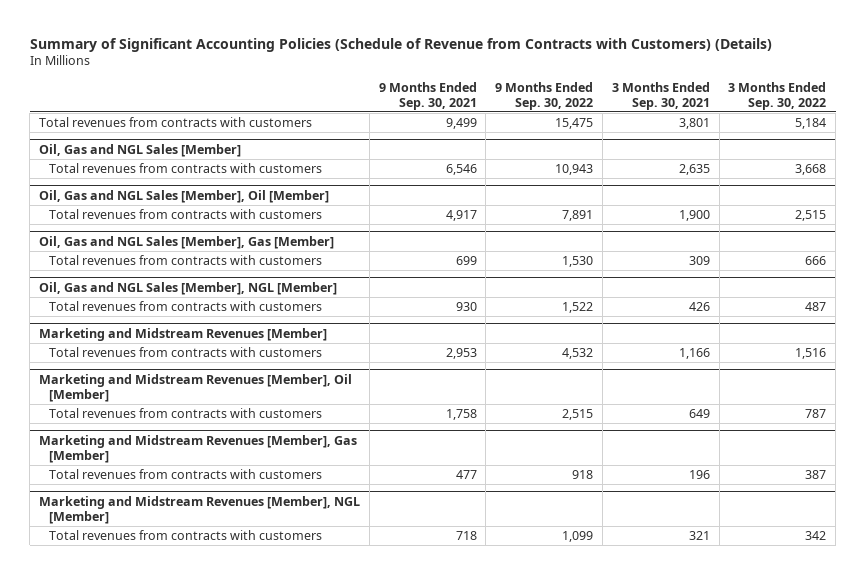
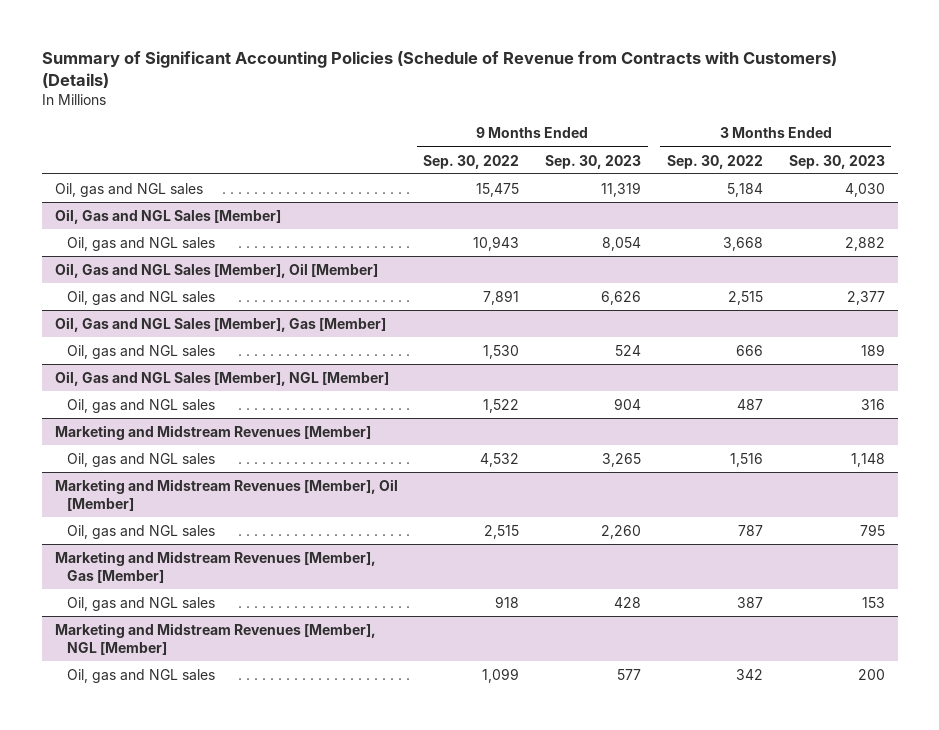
- | 9 Months Ended Sep. 30, 2021 | 9 Months Ended Sep. 30, 2022 | 3 Months Ended Sep. 30, 2021 | 3 Months Ended Sep. 30, 2022
+ | 9 Months Ended Sep. 30, 2022 | 9 Months Ended Sep. 30, 2023 | 3 Months Ended Sep. 30, 2022 | 3 Months Ended Sep. 30, 2023
- Total revenues from contracts with customers | 9,499 | 15,475 | 3,801 | 5,184
+ Oil, gas and NGL sales | 15,475 | 11,319 | 5,184 | 4,030
@ Oil, Gas and NGL Sales [Member]
- Total revenues from contracts with customers | 6,546 | 10,943 | 2,635 | 3,668
+ Oil, gas and NGL sales | 10,943 | 8,054 | 3,668 | 2,882
@ Oil, Gas and NGL Sales [Member], Oil [Member]
- Total revenues from contracts with customers | 4,917 | 7,891 | 1,900 | 2,515
+ Oil, gas and NGL sales | 7,891 | 6,626 | 2,515 | 2,377
@ Oil, Gas and NGL Sales [Member], Gas [Member]
- Total revenues from contracts with customers | 699 | 1,530 | 309 | 666
+ Oil, gas and NGL sales | 1,530 | 524 | 666 | 189
@ Oil, Gas and NGL Sales [Member], NGL [Member]
- Total revenues from contracts with customers | 930 | 1,522 | 426 | 487
+ Oil, gas and NGL sales | 1,522 | 904 | 487 | 316
@ Marketing and Midstream Revenues [Member]
- Total revenues from contracts with customers | 2,953 | 4,532 | 1,166 | 1,516
+ Oil, gas and NGL sales | 4,532 | 3,265 | 1,516 | 1,148
@ Marketing and Midstream Revenues [Member], Oil [Member]
- Total revenues from contracts with customers | 1,758 | 2,515 | 649 | 787
+ Oil, gas and NGL sales | 2,515 | 2,260 | 787 | 795
@ Marketing and Midstream Revenues [Member], Gas [Member]
- Total revenues from contracts with customers | 477 | 918 | 196 | 387
+ Oil, gas and NGL sales | 918 | 428 | 387 | 153
@ Marketing and Midstream Revenues [Member], NGL [Member]
- Total revenues from contracts with customers | 718 | 1,099 | 321 | 342
+ Oil, gas and NGL sales | 1,099 | 577 | 342 | 200

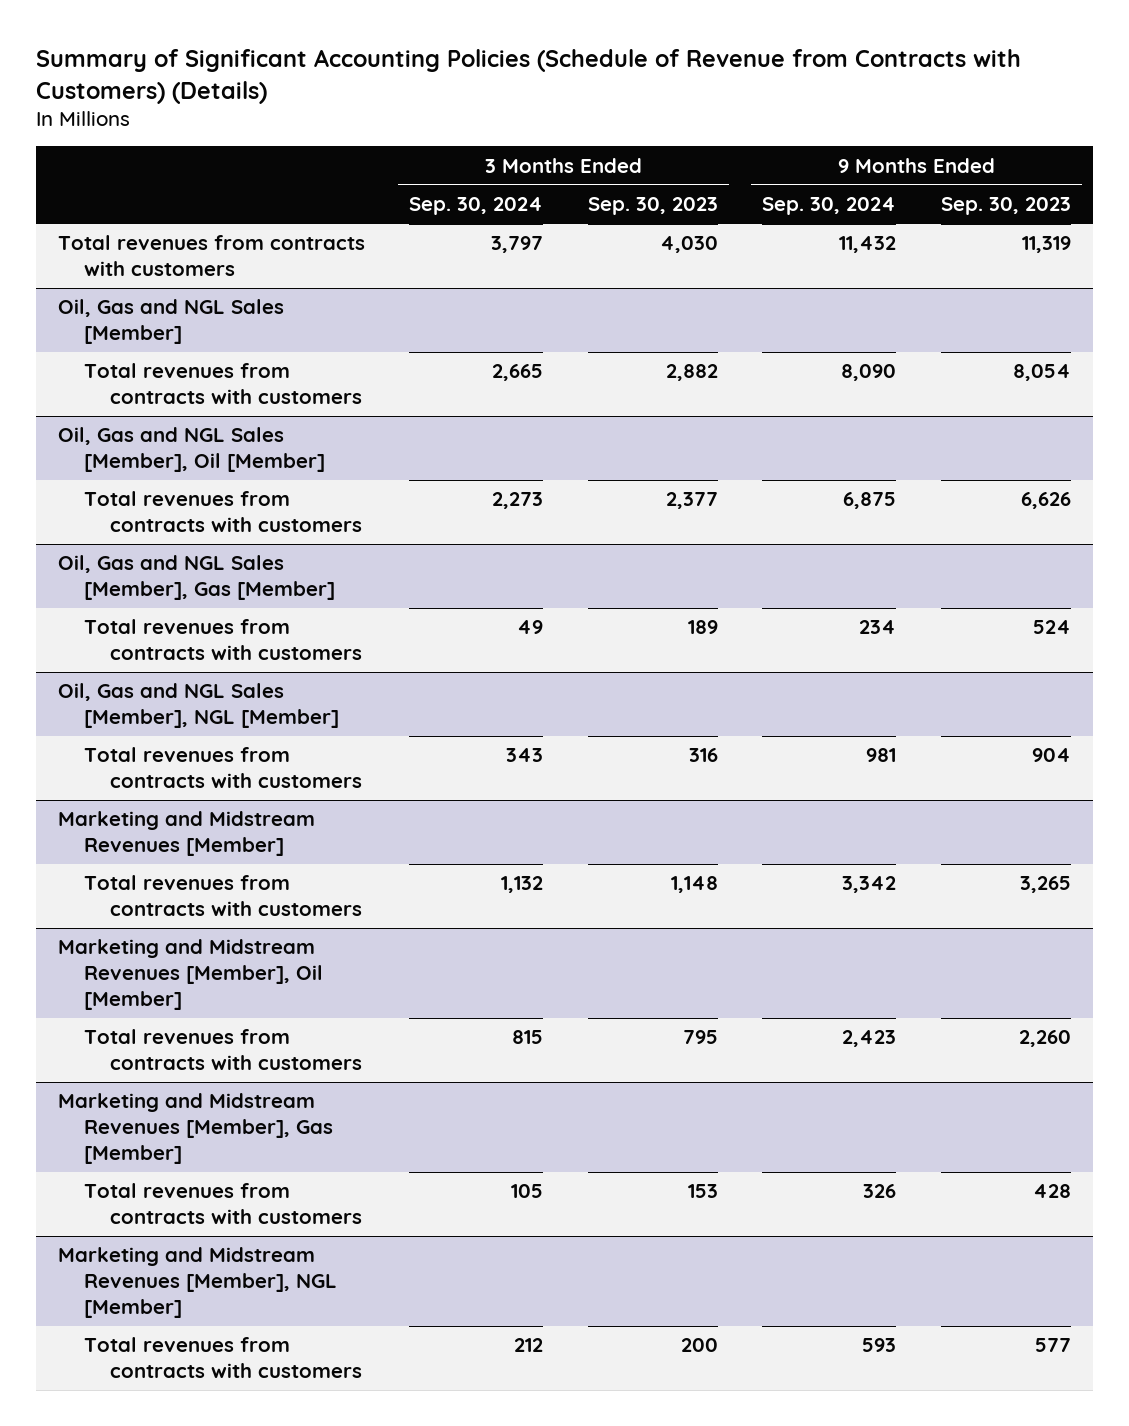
- | 9 Months Ended Sep. 30, 2022 | 9 Months Ended Sep. 30, 2023 | 3 Months Ended Sep. 30, 2022 | 3 Months Ended Sep. 30, 2023
+ | 3 Months Ended Sep. 30, 2024 | 3 Months Ended Sep. 30, 2023 | 9 Months Ended Sep. 30, 2024 | 9 Months Ended Sep. 30, 2023
- Oil, gas and NGL sales | 15,475 | 11,319 | 5,184 | 4,030
+ Total revenues from contracts with customers | 3,797 | 4,030 | 11,432 | 11,319
@ Oil, Gas and NGL Sales [Member]
- Oil, gas and NGL sales | 10,943 | 8,054 | 3,668 | 2,882
+ Total revenues from contracts with customers | 2,665 | 2,882 | 8,090 | 8,054
@ Oil, Gas and NGL Sales [Member], Oil [Member]
- Oil, gas and NGL sales | 7,891 | 6,626 | 2,515 | 2,377
+ Total revenues from contracts with customers | 2,273 | 2,377 | 6,875 | 6,626
@ Oil, Gas and NGL Sales [Member], Gas [Member]
- Oil, gas and NGL sales | 1,530 | 524 | 666 | 189
+ Total revenues from contracts with customers | 49 | 189 | 234 | 524
@ Oil, Gas and NGL Sales [Member], NGL [Member]
- Oil, gas and NGL sales | 1,522 | 904 | 487 | 316
+ Total revenues from contracts with customers | 343 | 316 | 981 | 904
@ Marketing and Midstream Revenues [Member]
- Oil, gas and NGL sales | 4,532 | 3,265 | 1,516 | 1,148
+ Total revenues from contracts with customers | 1,132 | 1,148 | 3,342 | 3,265
@ Marketing and Midstream Revenues [Member], Oil [Member]
- Oil, gas and NGL sales | 2,515 | 2,260 | 787 | 795
+ Total revenues from contracts with customers | 815 | 795 | 2,423 | 2,260
@ Marketing and Midstream Revenues [Member], Gas [Member]
- Oil, gas and NGL sales | 918 | 428 | 387 | 153
+ Total revenues from contracts with customers | 105 | 153 | 326 | 428
@ Marketing and Midstream Revenues [Member], NGL [Member]
- Oil, gas and NGL sales | 1,099 | 577 | 342 | 200
+ Total revenues from contracts with customers | 212 | 200 | 593 | 577

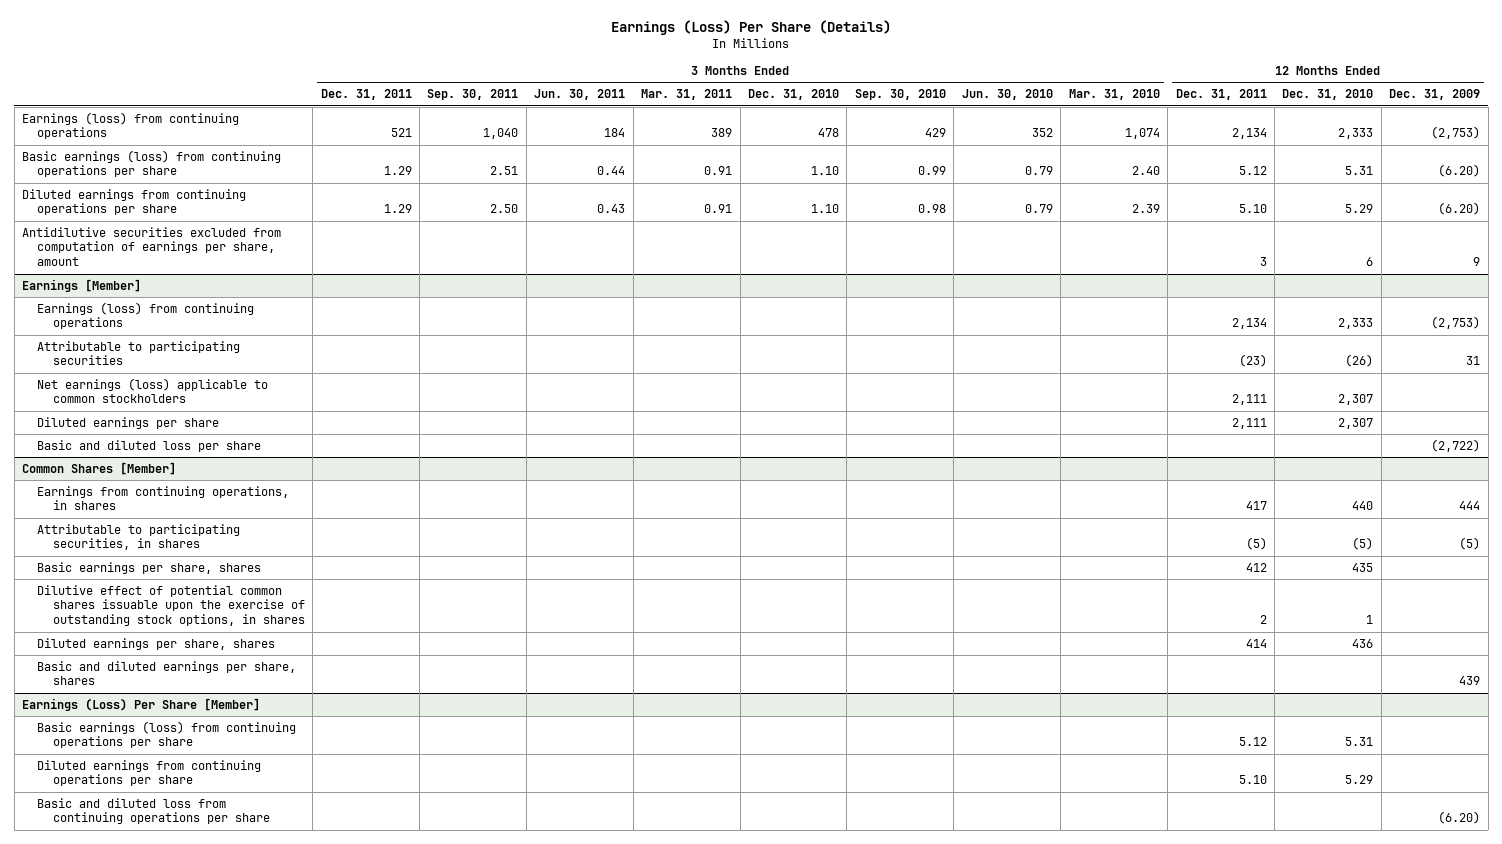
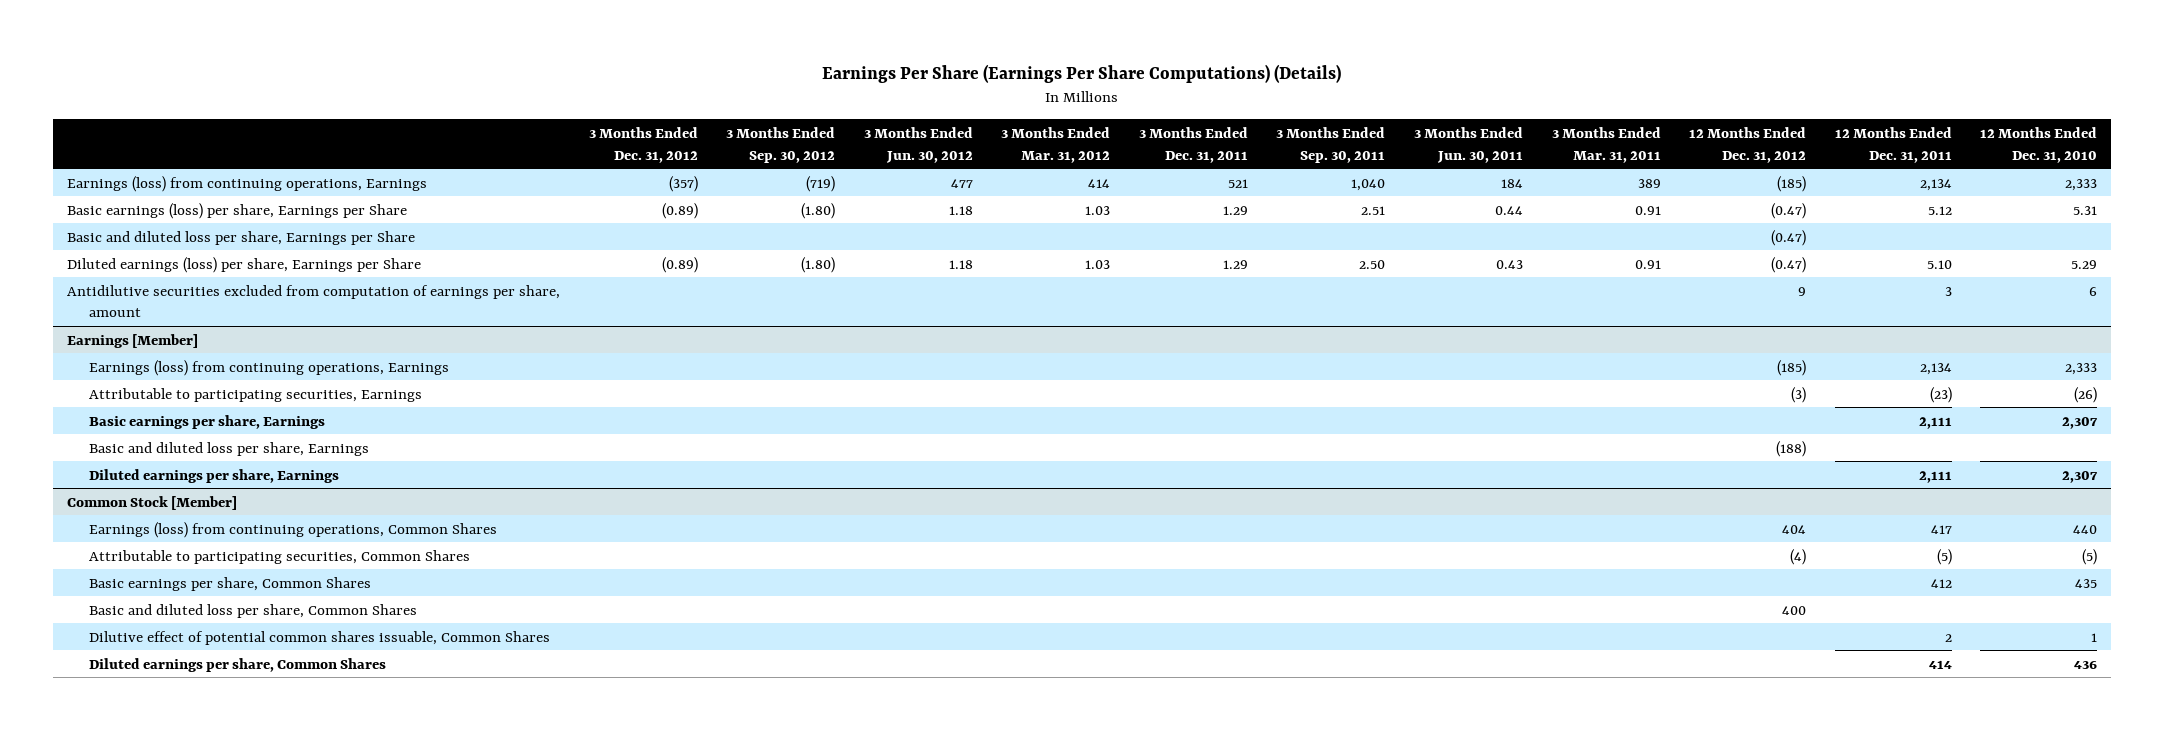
- Earnings (Loss) Per Share (Details)
+ Earnings Per Share (Earnings Per Share Computations) (Details)
- | 3 Months Ended Dec. 31, 2011 | 3 Months Ended Sep. 30, 2011 | 3 Months Ended Jun. 30, 2011 | 3 Months Ended Mar. 31, 2011 | 3 Months Ended Dec. 31, 2010 | 3 Months Ended Sep. 30, 2010 | 3 Months Ended Jun. 30, 2010 | 3 Months Ended Mar. 31, 2010 | 12 Months Ended Dec. 31, 2011 | 12 Months Ended Dec. 31, 2010 | 12 Months Ended Dec. 31, 2009
+ | 3 Months Ended Dec. 31, 2012 | 3 Months Ended Sep. 30, 2012 | 3 Months Ended Jun. 30, 2012 | 3 Months Ended Mar. 31, 2012 | 3 Months Ended Dec. 31, 2011 | 3 Months Ended Sep. 30, 2011 | 3 Months Ended Jun. 30, 2011 | 3 Months Ended Mar. 31, 2011 | 12 Months Ended Dec. 31, 2012 | 12 Months Ended Dec. 31, 2011 | 12 Months Ended Dec. 31, 2010
- Earnings (loss) from continuing operations | 521 | 1,040 | 184 | 389 | 478 | 429 | 352 | 1,074 | 2,134 | 2,333 | (2,753)
- Basic earnings (loss) from continuing operations per share | 1.29 | 2.51 | 0.44 | 0.91 | 1.10 | 0.99 | 0.79 | 2.40 | 5.12 | 5.31 | (6.20)
- Diluted earnings from continuing operations per share | 1.29 | 2.50 | 0.43 | 0.91 | 1.10 | 0.98 | 0.79 | 2.39 | 5.10 | 5.29 | (6.20)
+ Earnings (loss) from continuing operations, Earnings | (357) | (719) | 477 | 414 | 521 | 1,040 | 184 | 389 | (185) | 2,134 | 2,333
+ Basic earnings (loss) per share, Earnings per Share | (0.89) | (1.80) | 1.18 | 1.03 | 1.29 | 2.51 | 0.44 | 0.91 | (0.47) | 5.12 | 5.31
+ Basic and diluted loss per share, Earnings per Share | | | | | | | | | (0.47) | |
+ Diluted earnings (loss) per share, Earnings per Share | (0.89) | (1.80) | 1.18 | 1.03 | 1.29 | 2.50 | 0.43 | 0.91 | (0.47) | 5.10 | 5.29
@ Earnings [Member]
- Earnings (loss) from continuing operations | | | | | | | | | 2,134 | 2,333 | (2,753)
- Attributable to participating securities | | | | | | | | | (23) | (26) | 31
- Net earnings (loss) applicable to common stockholders | | | | | | | | | 2,111 | 2,307 |
- Diluted earnings per share | | | | | | | | | 2,111 | 2,307 |
- Basic and diluted loss per share | | | | | | | | | | | (2,722)
- Common Shares [Member]
- Earnings from continuing operations, in shares | | | | | | | | | 417 | 440 | 444
- Attributable to participating securities, in shares | | | | | | | | | (5) | (5) | (5)
- Basic earnings per share, shares | | | | | | | | | 412 | 435 |
- Dilutive effect of potential common shares issuable upon the exercise of outstanding stock options, in shares | | | | | | | | | 2 | 1 |
- Diluted earnings per share, shares | | | | | | | | | 414 | 436 |
- Basic and diluted earnings per share, shares | | | | | | | | | | | 439
- Earnings (Loss) Per Share [Member]
- Basic earnings (loss) from continuing operations per share | | | | | | | | | 5.12 | 5.31 |
- Diluted earnings from continuing operations per share | | | | | | | | | 5.10 | 5.29 |
- Basic and diluted loss from continuing operations per share | | | | | | | | | | | (6.20)
@ Earnings [Member]
+ Earnings (loss) from continuing operations, Earnings | | | | | | | | | (185) | 2,134 | 2,333
+ Attributable to participating securities, Earnings | | | | | | | | | (3) | (23) | (26)
+ Basic earnings per share, Earnings | | | | | | | | | | 2,111 | 2,307
+ Basic and diluted loss per share, Earnings | | | | | | | | | (188) | |
+ Diluted earnings per share, Earnings | | | | | | | | | | 2,111 | 2,307
+ Common Stock [Member]
+ Earnings (loss) from continuing operations, Common Shares | | | | | | | | | 404 | 417 | 440
+ Attributable to participating securities, Common Shares | | | | | | | | | (4) | (5) | (5)
+ Basic earnings per share, Common Shares | | | | | | | | | | 412 | 435
+ Basic and diluted loss per share, Common Shares | | | | | | | | | 400 | |
+ Dilutive effect of potential common shares issuable, Common Shares | | | | | | | | | | 2 | 1
+ Diluted earnings per share, Common Shares | | | | | | | | | | 414 | 436

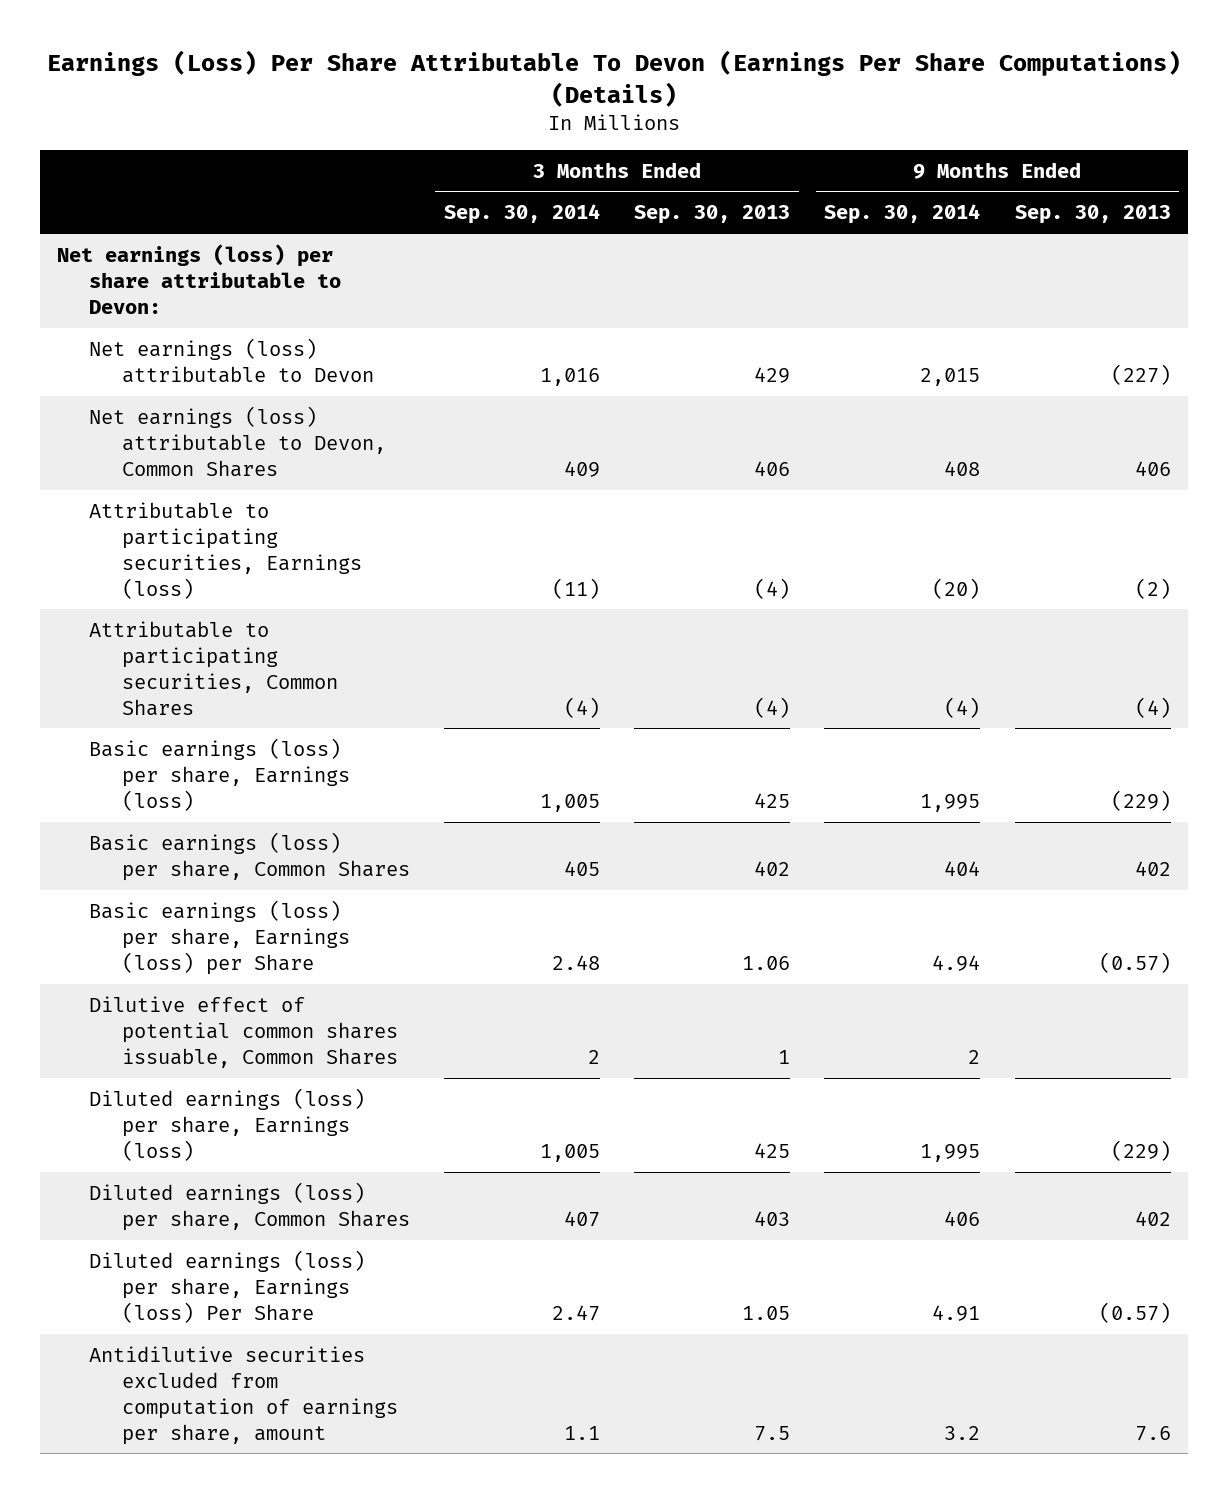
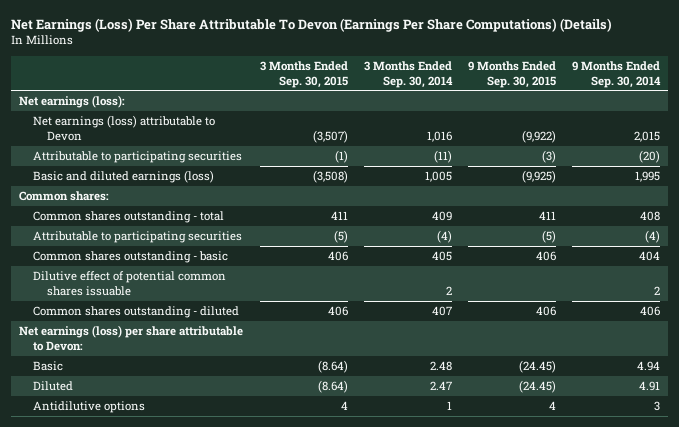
- Earnings (Loss) Per Share Attributable To Devon (Earnings Per Share Computations) (Details)
+ Net Earnings (Loss) Per Share Attributable To Devon (Earnings Per Share Computations) (Details)
- | 3 Months Ended Sep. 30, 2014 | 3 Months Ended Sep. 30, 2013 | 9 Months Ended Sep. 30, 2014 | 9 Months Ended Sep. 30, 2013
+ | 3 Months Ended Sep. 30, 2015 | 3 Months Ended Sep. 30, 2014 | 9 Months Ended Sep. 30, 2015 | 9 Months Ended Sep. 30, 2014
+ Net earnings (loss):
- Net earnings (loss) attributable to Devon, Common Shares | 409 | 406 | 408 | 406
- Attributable to participating securities, Earnings (loss) | (11) | (4) | (20) | (2)
- Attributable to participating securities, Common Shares | (4) | (4) | (4) | (4)
- Basic earnings (loss) per share, Earnings (loss) | 1,005 | 425 | 1,995 | (229)
- Basic earnings (loss) per share, Common Shares | 405 | 402 | 404 | 402
- Basic earnings (loss) per share, Earnings (loss) per Share | 2.48 | 1.06 | 4.94 | (0.57)
- Dilutive effect of potential common shares issuable, Common Shares | 2 | 1 | 2 |
- Diluted earnings (loss) per share, Earnings (loss) | 1,005 | 425 | 1,995 | (229)
- Diluted earnings (loss) per share, Common Shares | 407 | 403 | 406 | 402
- Diluted earnings (loss) per share, Earnings (loss) Per Share | 2.47 | 1.05 | 4.91 | (0.57)
- Antidilutive securities excluded from computation of earnings per share, amount | 1.1 | 7.5 | 3.2 | 7.6
+ Attributable to participating securities | (1) | (11) | (3) | (20)
+ Basic and diluted earnings (loss) | (3,508) | 1,005 | (9,925) | 1,995
+ Common shares:
+ Common shares outstanding - total | 411 | 409 | 411 | 408
+ Attributable to participating securities | (5) | (4) | (5) | (4)
+ Common shares outstanding - basic | 406 | 405 | 406 | 404
+ Dilutive effect of potential common shares issuable | | 2 | | 2
+ Common shares outstanding - diluted | 406 | 407 | 406 | 406
moved down: Net earnings (loss) per share attributable to Devon:
+ Basic | (8.64) | 2.48 | (24.45) | 4.94
+ Diluted | (8.64) | 2.47 | (24.45) | 4.91
+ Antidilutive options | 4 | 1 | 4 | 3

